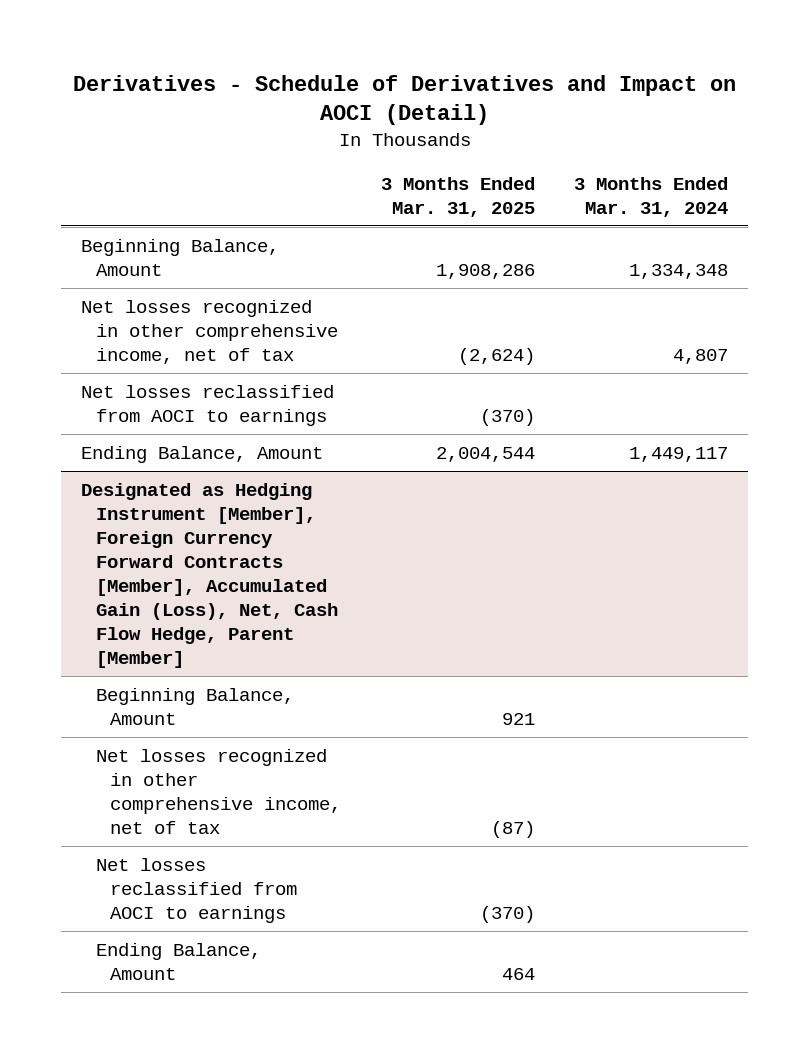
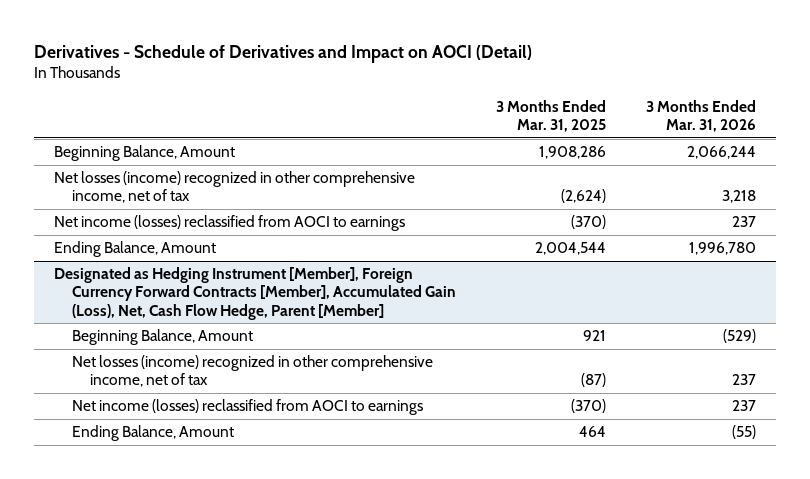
- | 3 Months Ended Mar. 31, 2025 | 3 Months Ended Mar. 31, 2024
+ | 3 Months Ended Mar. 31, 2025 | 3 Months Ended Mar. 31, 2026
- Net losses recognized in other comprehensive income, net of tax | (2,624) | 4,807
- Net losses reclassified from AOCI to earnings | (370) |
+ Net losses (income) recognized in other comprehensive income, net of tax | (2,624) | 3,218
+ Net income (losses) reclassified from AOCI to earnings | (370) | 237
@ Designated as Hedging Instrument [Member], Foreign Currency Forward Contracts [Member], Accumulated Gain (Loss), Net, Cash Flow Hedge, Parent [Member]
- Net losses recognized in other comprehensive income, net of tax | (87) |
- Net losses reclassified from AOCI to earnings | (370) |
+ Net losses (income) recognized in other comprehensive income, net of tax | (87) | 237
+ Net income (losses) reclassified from AOCI to earnings | (370) | 237

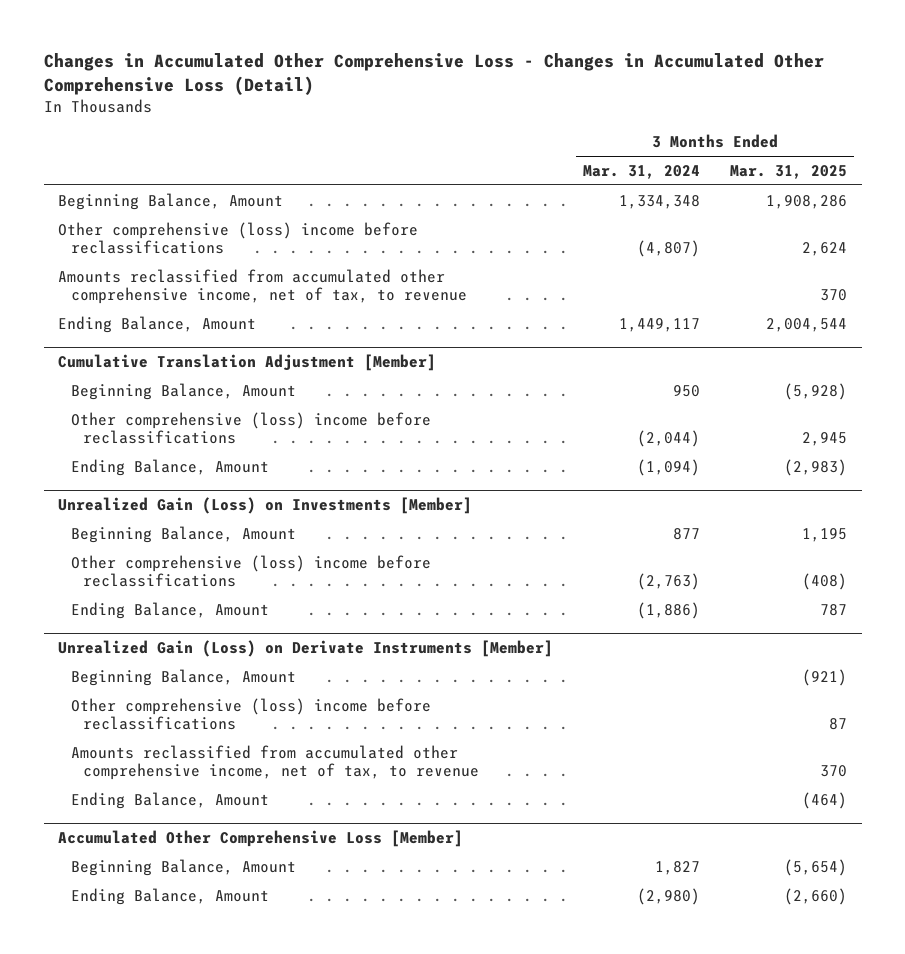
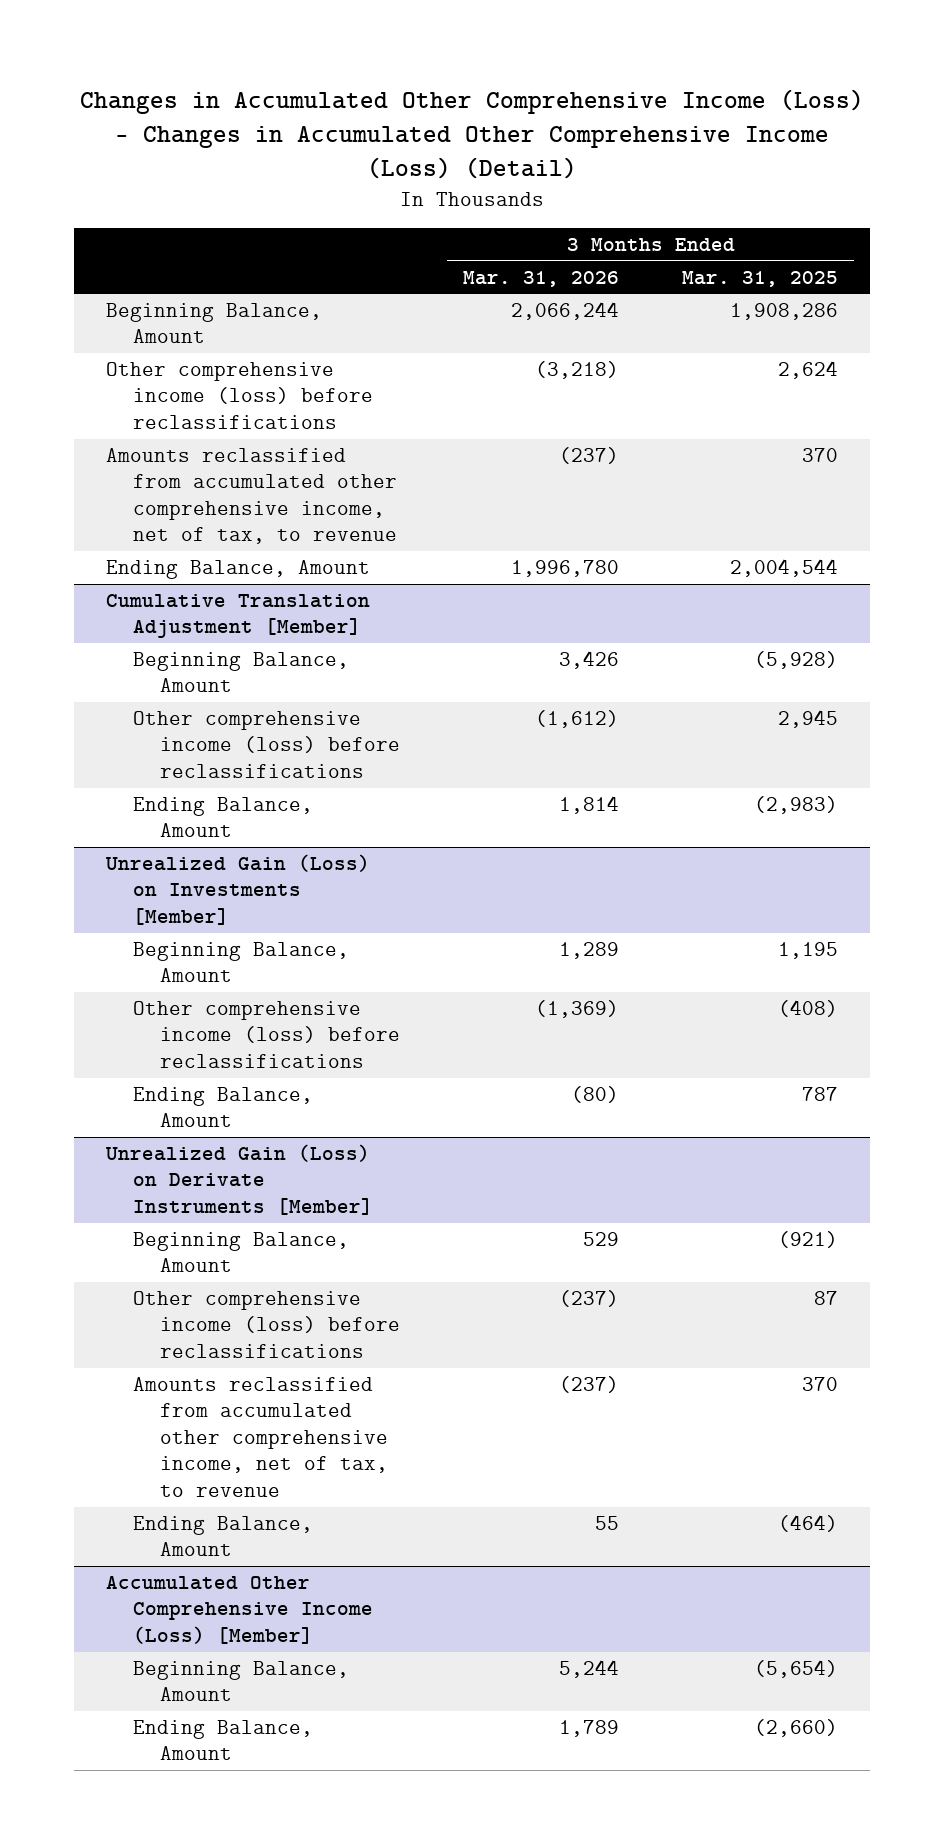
- Changes in Accumulated Other Comprehensive Loss - Changes in Accumulated Other Comprehensive Loss (Detail)
+ Changes in Accumulated Other Comprehensive Income (Loss) - Changes in Accumulated Other Comprehensive Income (Loss) (Detail)
- | 3 Months Ended Mar. 31, 2024 | 3 Months Ended Mar. 31, 2025
+ | 3 Months Ended Mar. 31, 2026 | 3 Months Ended Mar. 31, 2025
- Other comprehensive (loss) income before reclassifications | (4,807) | 2,624
+ Other comprehensive income (loss) before reclassifications | (3,218) | 2,624
@ Cumulative Translation Adjustment [Member]
- Other comprehensive (loss) income before reclassifications | (2,044) | 2,945
+ Other comprehensive income (loss) before reclassifications | (1,612) | 2,945
@ Unrealized Gain (Loss) on Investments [Member]
- Other comprehensive (loss) income before reclassifications | (2,763) | (408)
+ Other comprehensive income (loss) before reclassifications | (1,369) | (408)
@ Unrealized Gain (Loss) on Derivate Instruments [Member]
- Other comprehensive (loss) income before reclassifications | | 87
+ Other comprehensive income (loss) before reclassifications | (237) | 87
- Accumulated Other Comprehensive Loss [Member]
+ Accumulated Other Comprehensive Income (Loss) [Member]

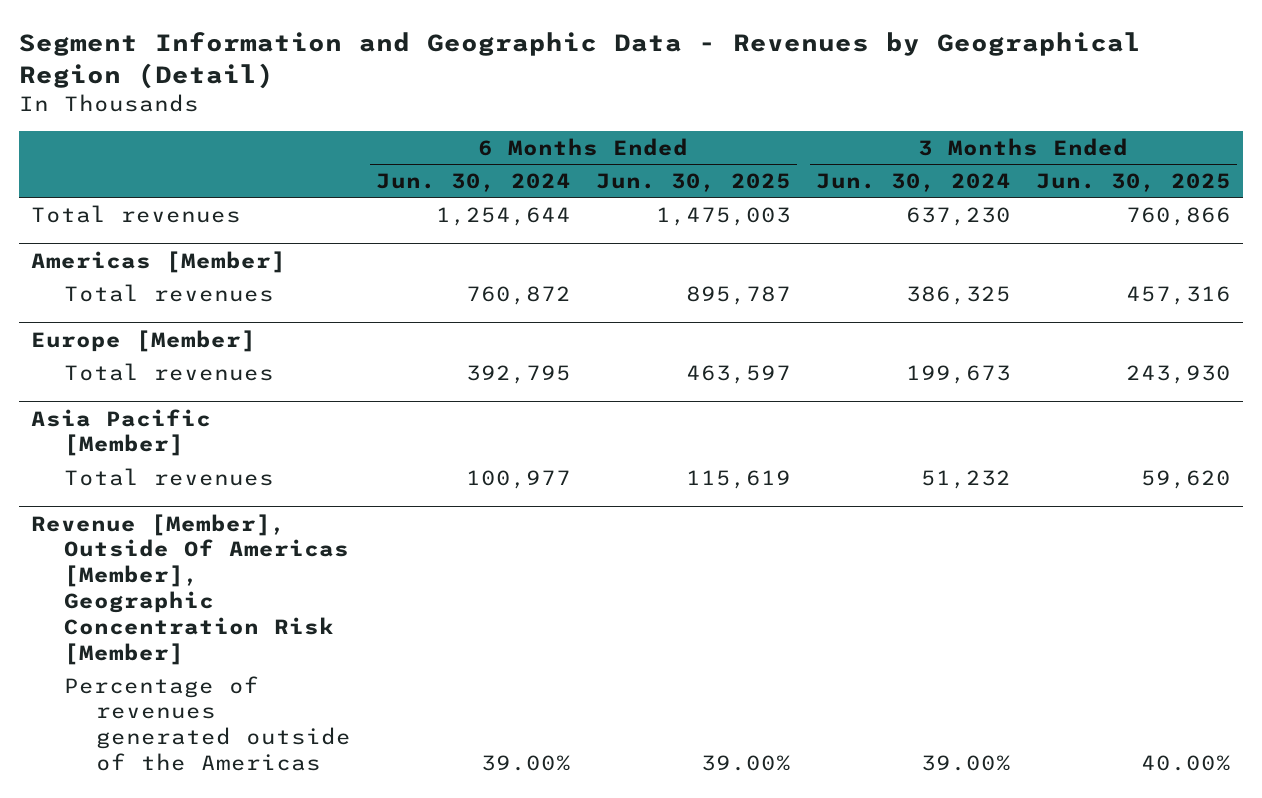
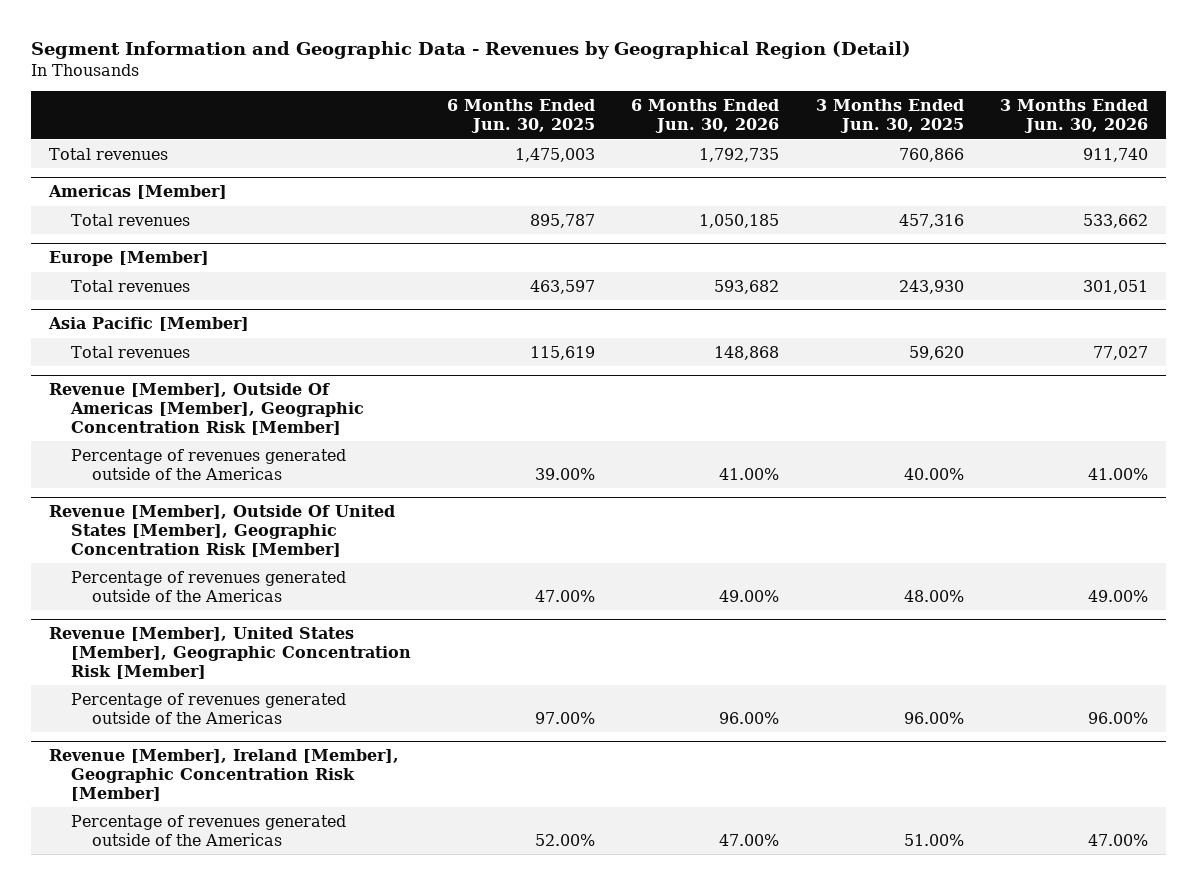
- | 6 Months Ended Jun. 30, 2024 | 6 Months Ended Jun. 30, 2025 | 3 Months Ended Jun. 30, 2024 | 3 Months Ended Jun. 30, 2025
+ | 6 Months Ended Jun. 30, 2025 | 6 Months Ended Jun. 30, 2026 | 3 Months Ended Jun. 30, 2025 | 3 Months Ended Jun. 30, 2026
+ Revenue [Member], Outside Of United States [Member], Geographic Concentration Risk [Member]
+ Percentage of revenues generated outside of the Americas | 47.00% | 49.00% | 48.00% | 49.00%
+ Revenue [Member], United States [Member], Geographic Concentration Risk [Member]
+ Percentage of revenues generated outside of the Americas | 97.00% | 96.00% | 96.00% | 96.00%
+ Revenue [Member], Ireland [Member], Geographic Concentration Risk [Member]
+ Percentage of revenues generated outside of the Americas | 52.00% | 47.00% | 51.00% | 47.00%

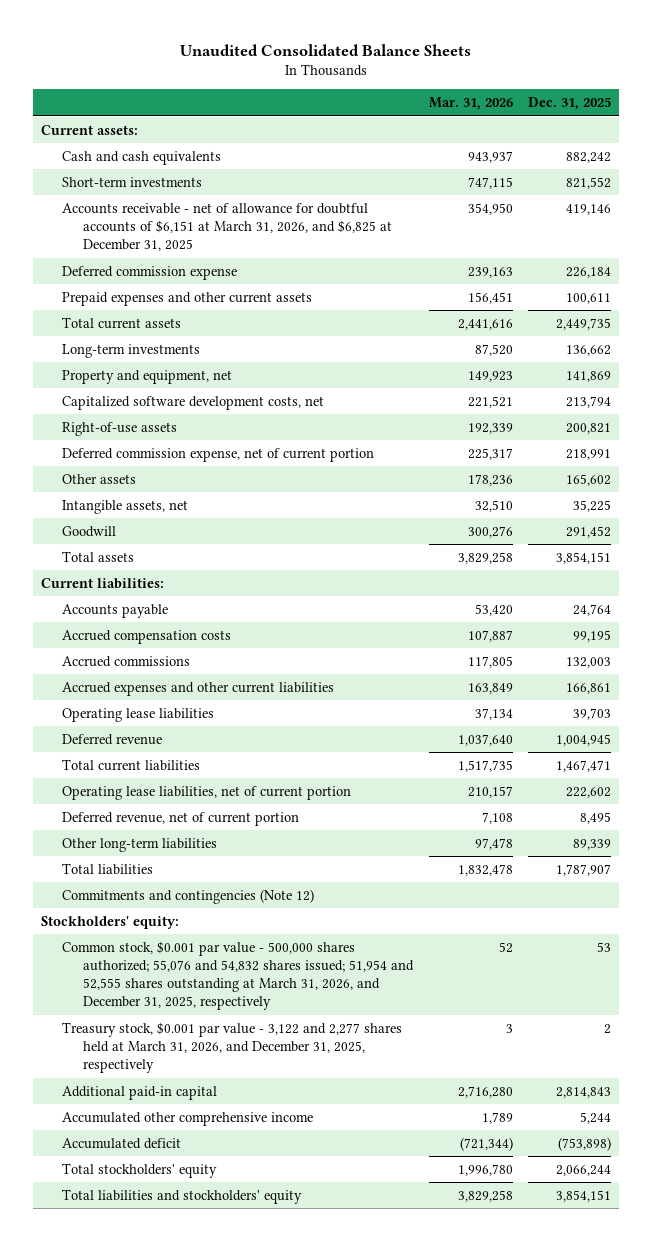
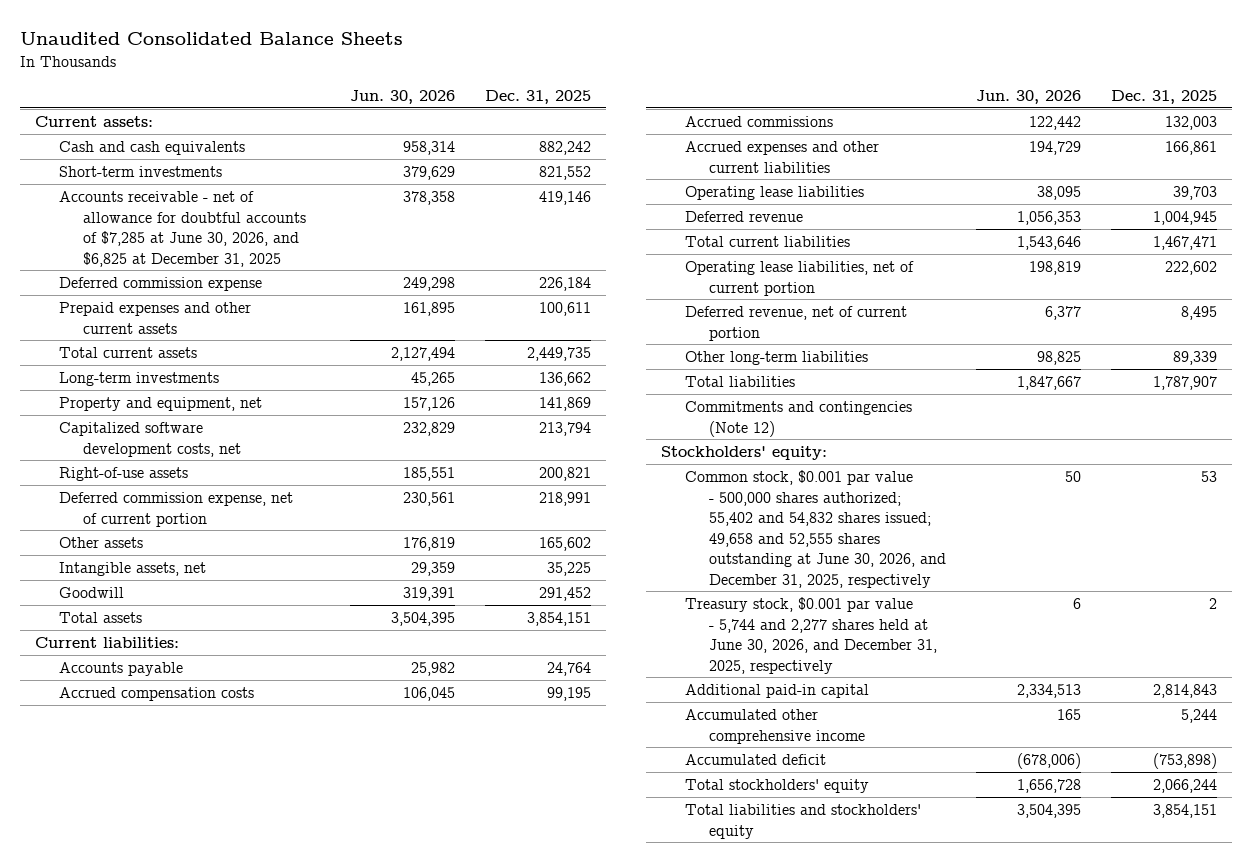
- | Mar. 31, 2026 | Dec. 31, 2025
+ | Jun. 30, 2026 | Dec. 31, 2025
- Accounts receivable - net of allowance for doubtful accounts of $6,151 at March 31, 2026, and $6,825 at December 31, 2025 | 354,950 | 419,146
+ Accounts receivable - net of allowance for doubtful accounts of $7,285 at June 30, 2026, and $6,825 at December 31, 2025 | 378,358 | 419,146
- Common stock, $0.001 par value - 500,000 shares authorized; 55,076 and 54,832 shares issued; 51,954 and 52,555 shares outstanding at March 31, 2026, and December 31, 2025, respectively | 52 | 53
- Treasury stock, $0.001 par value - 3,122 and 2,277 shares held at March 31, 2026, and December 31, 2025, respectively | 3 | 2
+ Common stock, $0.001 par value - 500,000 shares authorized; 55,402 and 54,832 shares issued; 49,658 and 52,555 shares outstanding at June 30, 2026, and December 31, 2025, respectively | 50 | 53
+ Treasury stock, $0.001 par value - 5,744 and 2,277 shares held at June 30, 2026, and December 31, 2025, respectively | 6 | 2

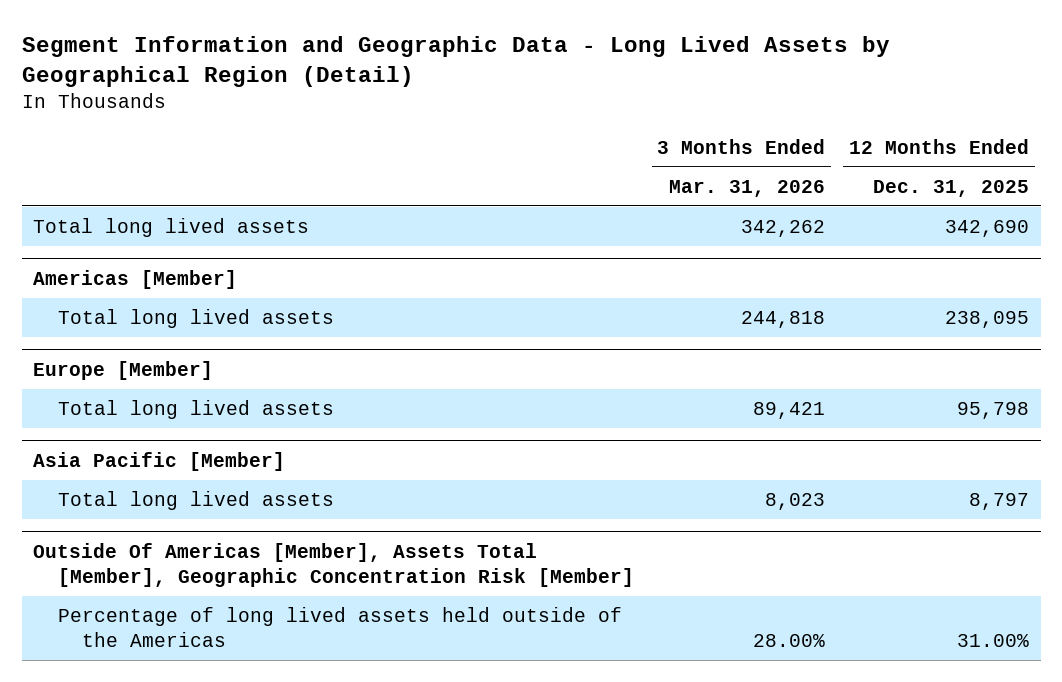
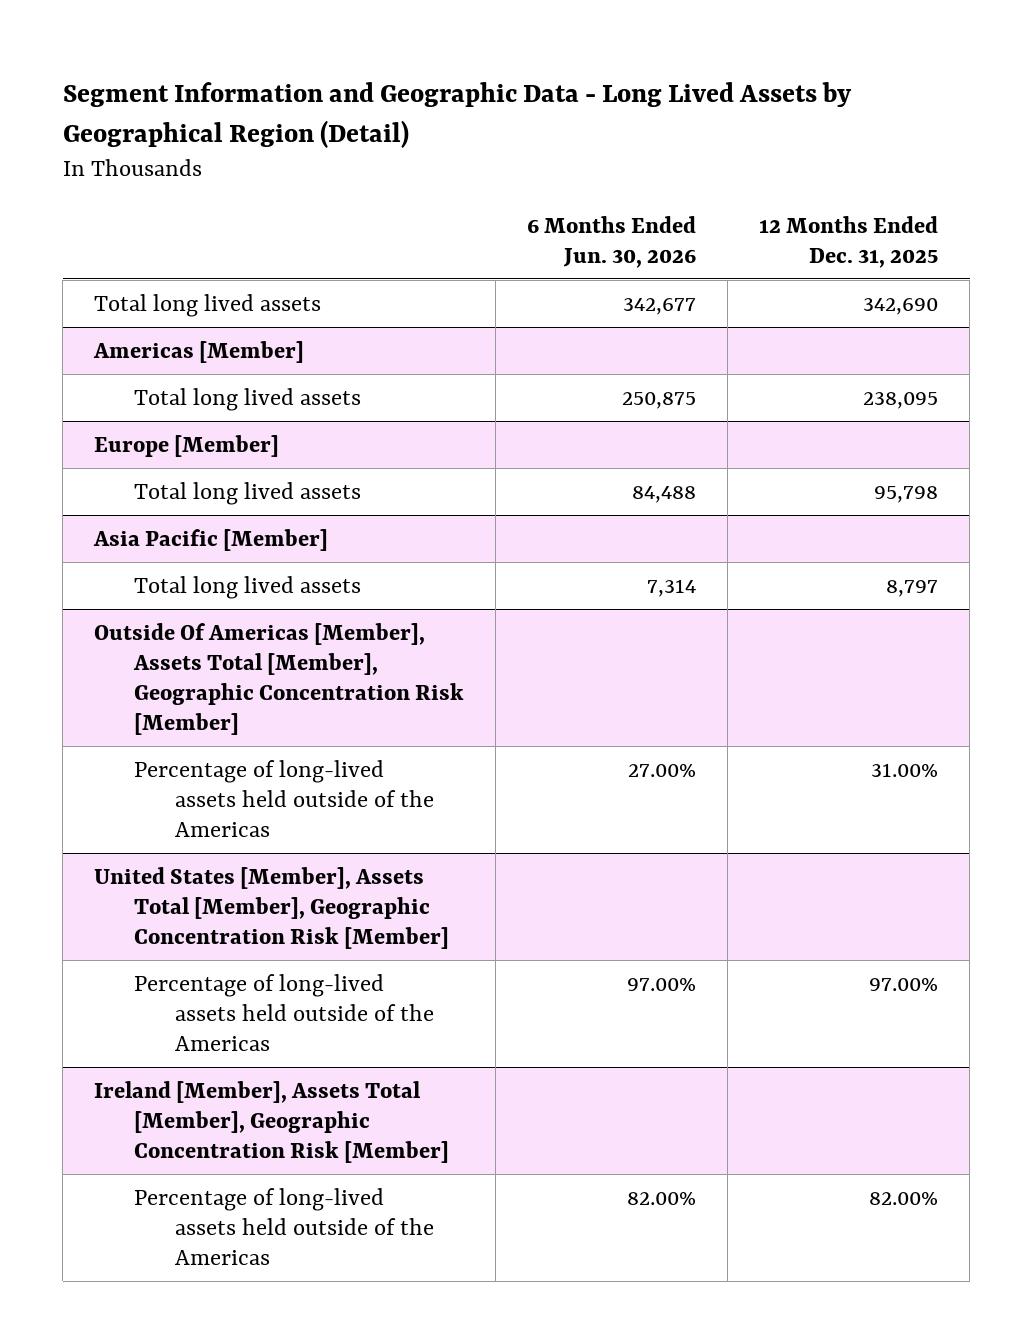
- | 3 Months Ended Mar. 31, 2026 | 12 Months Ended Dec. 31, 2025
+ | 6 Months Ended Jun. 30, 2026 | 12 Months Ended Dec. 31, 2025
@ Outside Of Americas [Member], Assets Total [Member], Geographic Concentration Risk [Member]
- Percentage of long lived assets held outside of the Americas | 28.00% | 31.00%
+ Percentage of long-lived assets held outside of the Americas | 27.00% | 31.00%
+ United States [Member], Assets Total [Member], Geographic Concentration Risk [Member]
+ Percentage of long-lived assets held outside of the Americas | 97.00% | 97.00%
+ Ireland [Member], Assets Total [Member], Geographic Concentration Risk [Member]
+ Percentage of long-lived assets held outside of the Americas | 82.00% | 82.00%

